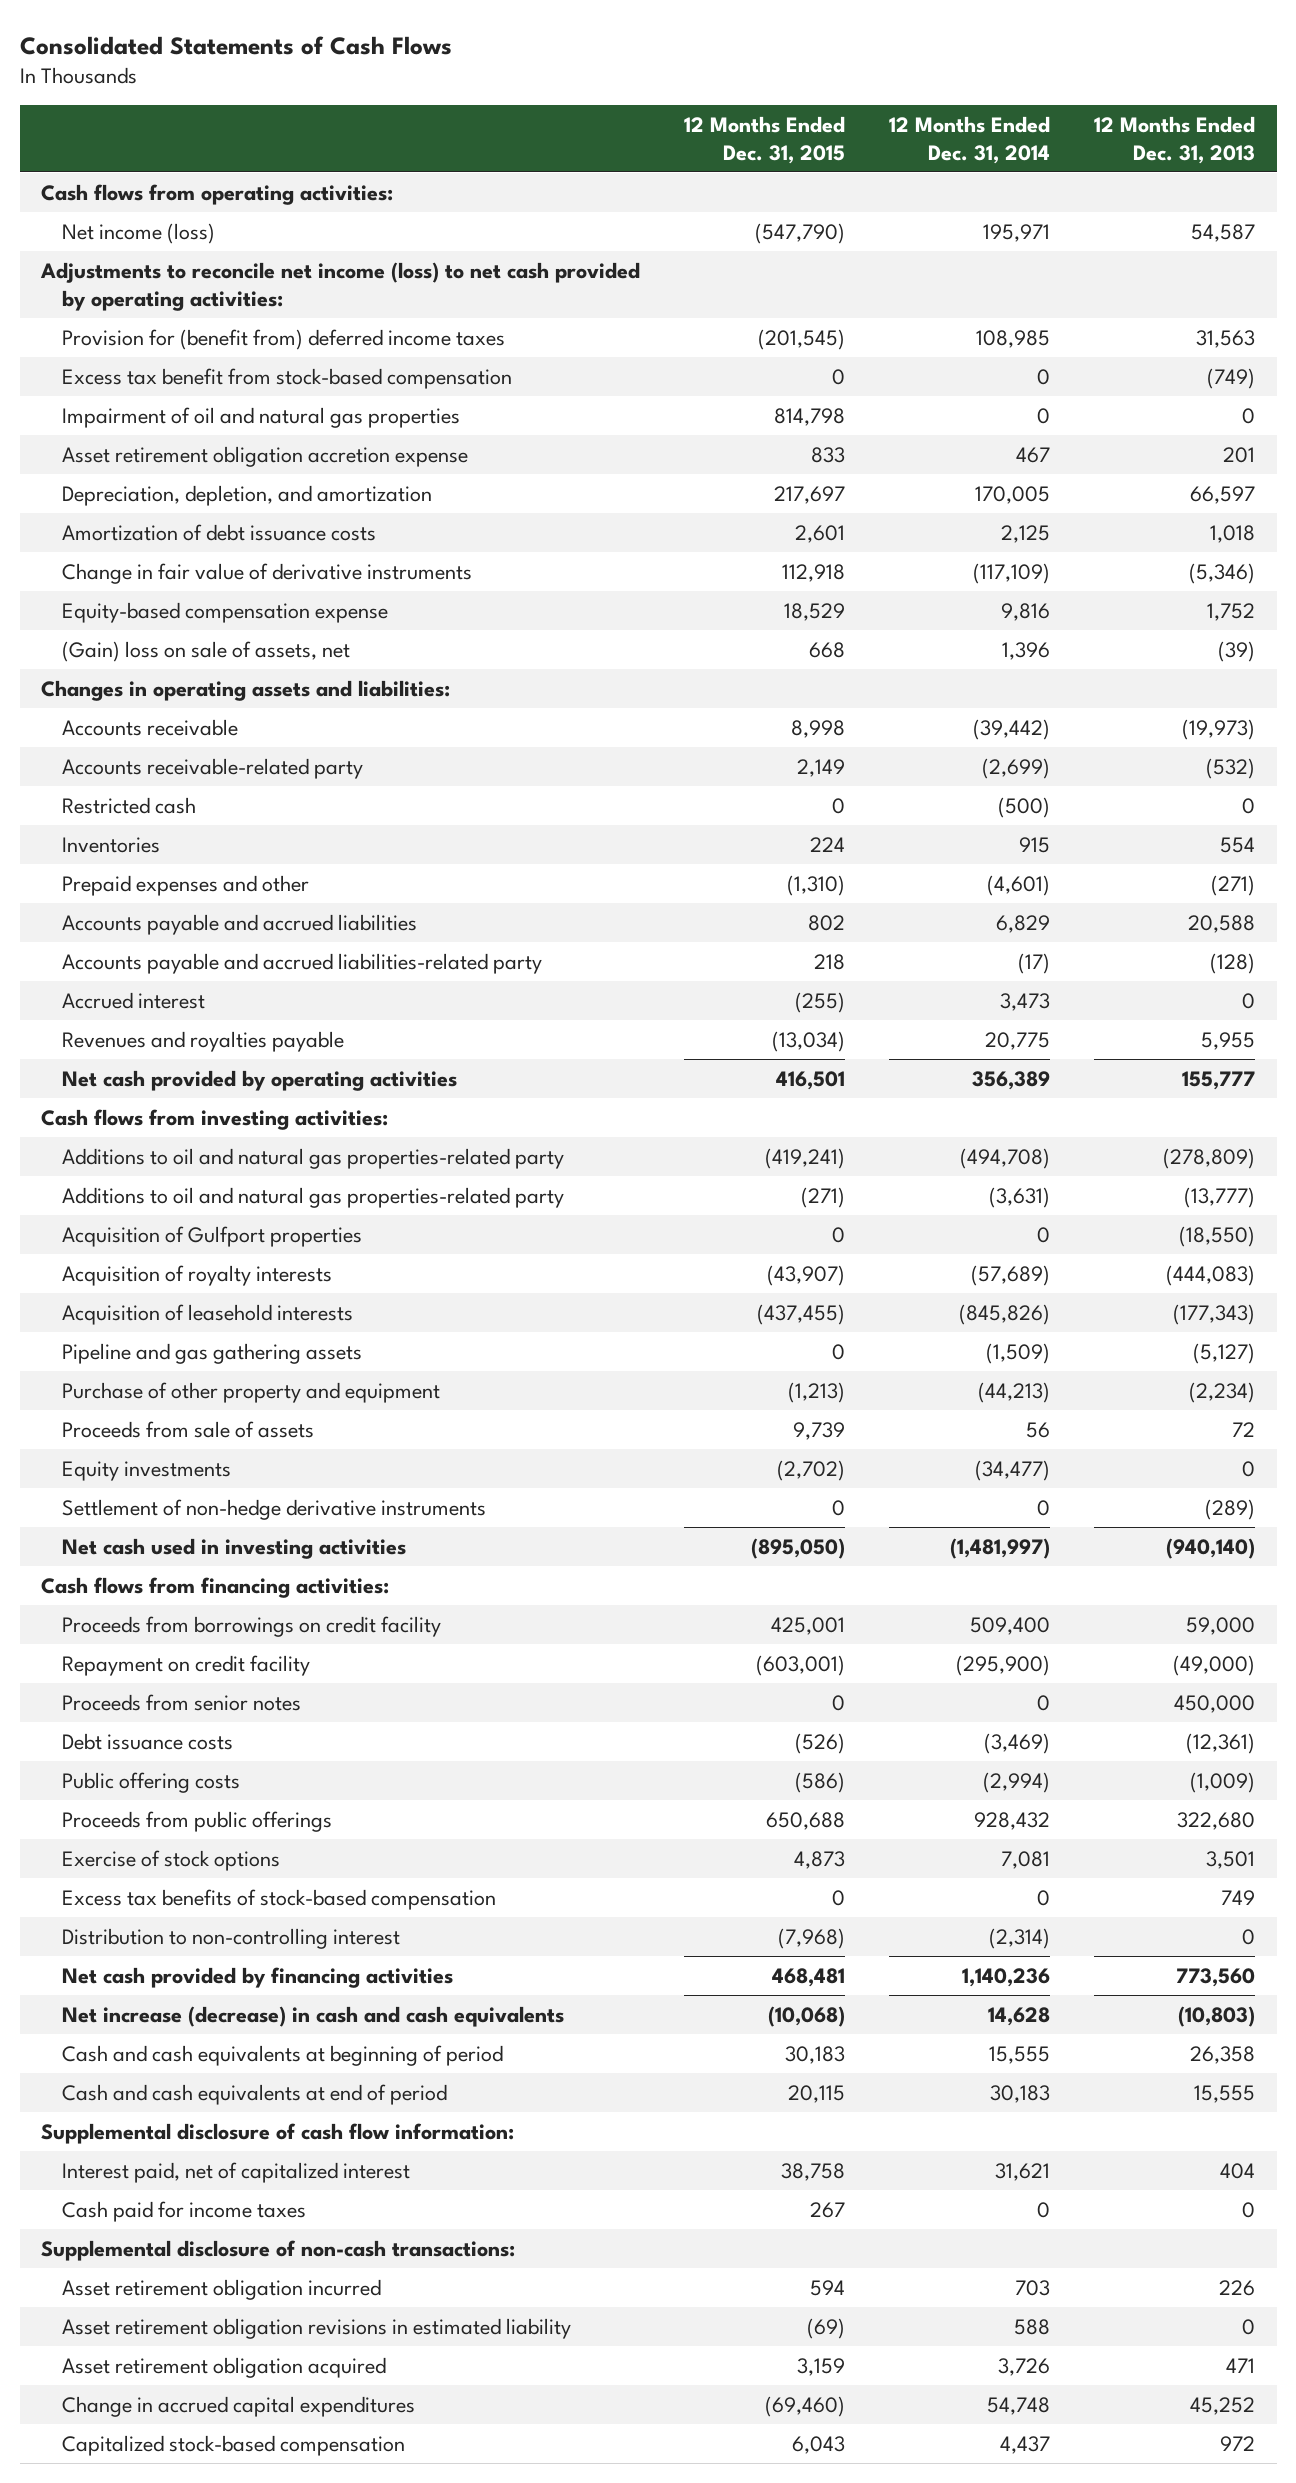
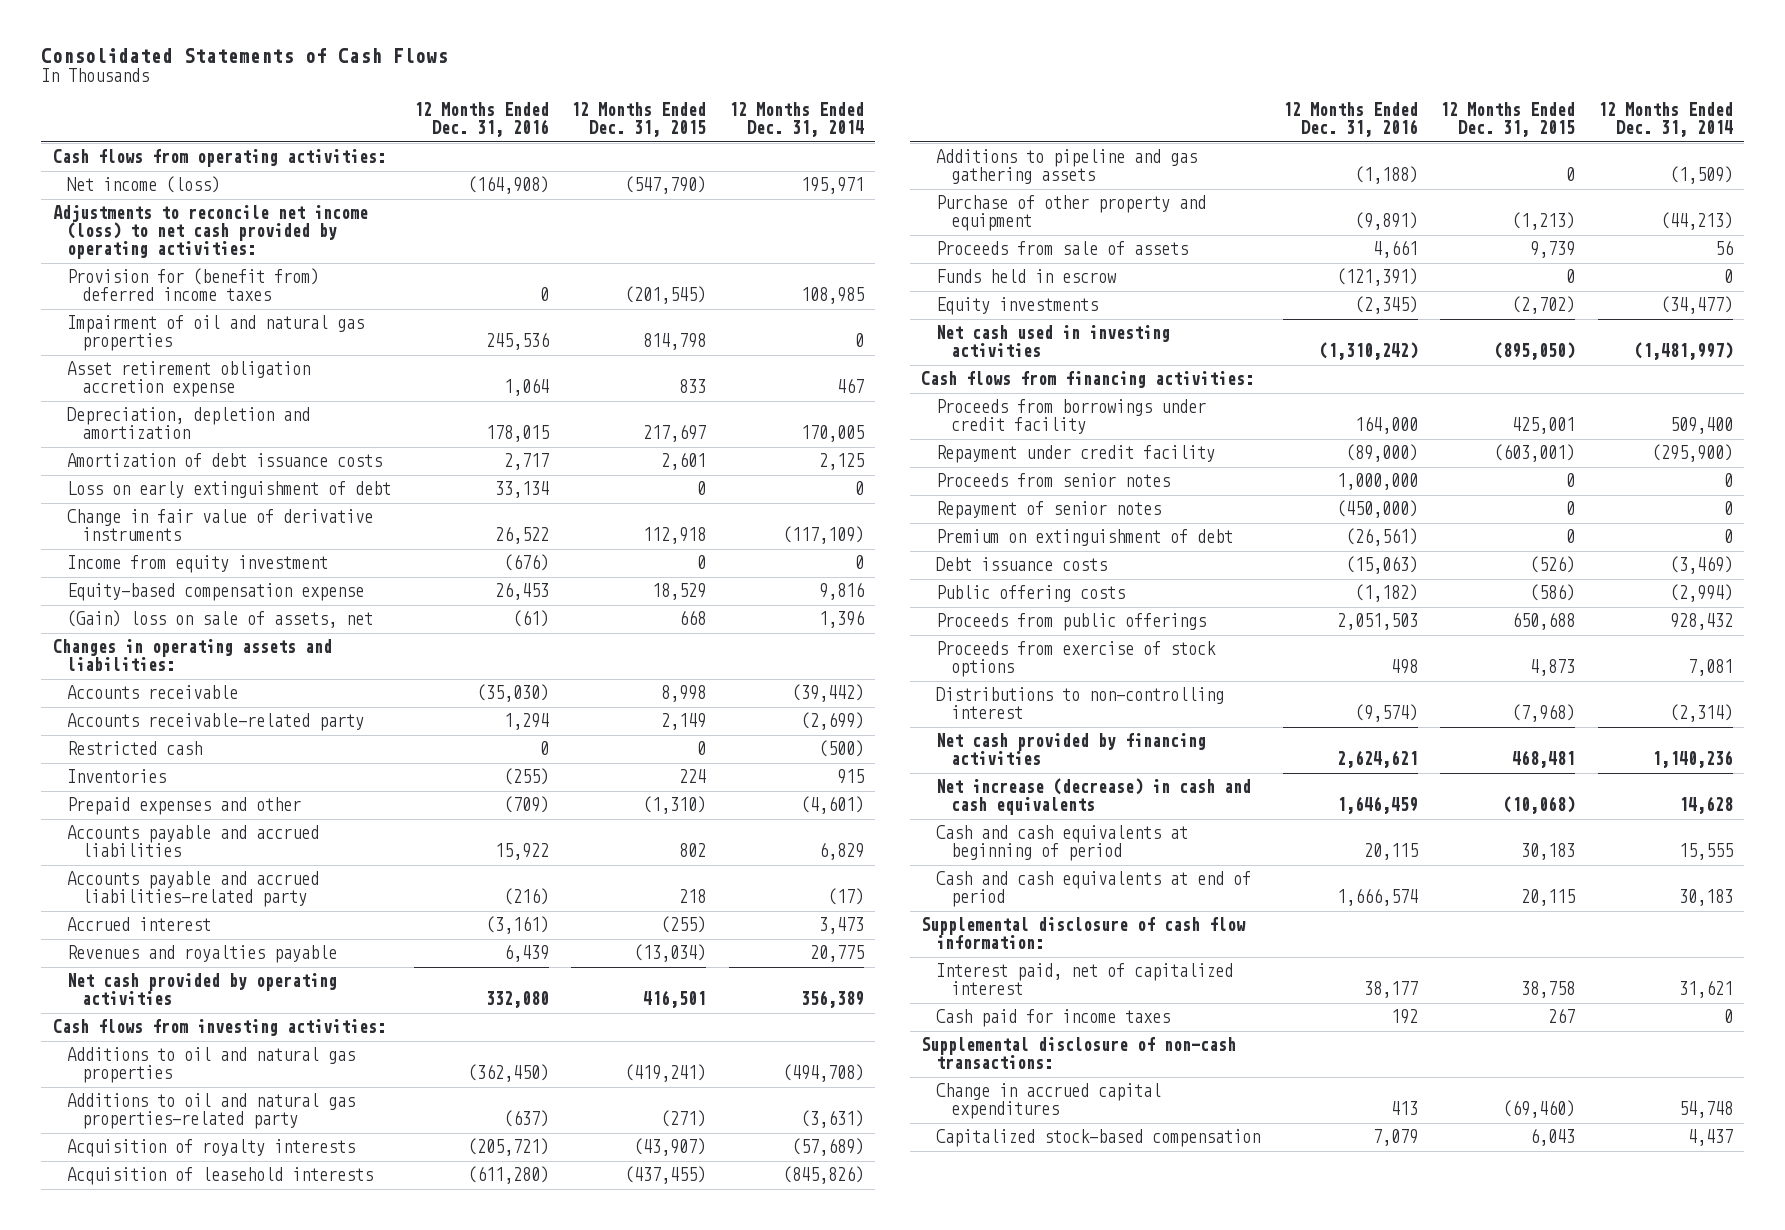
- | 12 Months Ended Dec. 31, 2015 | 12 Months Ended Dec. 31, 2014 | 12 Months Ended Dec. 31, 2013
+ | 12 Months Ended Dec. 31, 2016 | 12 Months Ended Dec. 31, 2015 | 12 Months Ended Dec. 31, 2014
- Excess tax benefit from stock-based compensation | 0 | 0 | (749)
- Depreciation, depletion, and amortization | 217,697 | 170,005 | 66,597
+ Depreciation, depletion and amortization | 178,015 | 217,697 | 170,005
+ Loss on early extinguishment of debt | 33,134 | 0 | 0
+ Income from equity investment | (676) | 0 | 0
- Additions to oil and natural gas properties-related party | (419,241) | (494,708) | (278,809)
+ Additions to oil and natural gas properties | (362,450) | (419,241) | (494,708)
- Acquisition of Gulfport properties | 0 | 0 | (18,550)
- Pipeline and gas gathering assets | 0 | (1,509) | (5,127)
+ Additions to pipeline and gas gathering assets | (1,188) | 0 | (1,509)
+ Funds held in escrow | (121,391) | 0 | 0
- Settlement of non-hedge derivative instruments | 0 | 0 | (289)
- Proceeds from borrowings on credit facility | 425,001 | 509,400 | 59,000
- Repayment on credit facility | (603,001) | (295,900) | (49,000)
+ Proceeds from borrowings under credit facility | 164,000 | 425,001 | 509,400
+ Repayment under credit facility | (89,000) | (603,001) | (295,900)
+ Repayment of senior notes | (450,000) | 0 | 0
+ Premium on extinguishment of debt | (26,561) | 0 | 0
- Exercise of stock options | 4,873 | 7,081 | 3,501
- Excess tax benefits of stock-based compensation | 0 | 0 | 749
- Distribution to non-controlling interest | (7,968) | (2,314) | 0
+ Proceeds from exercise of stock options | 498 | 4,873 | 7,081
+ Distributions to non-controlling interest | (9,574) | (7,968) | (2,314)
- Asset retirement obligation incurred | 594 | 703 | 226
- Asset retirement obligation revisions in estimated liability | (69) | 588 | 0
- Asset retirement obligation acquired | 3,159 | 3,726 | 471

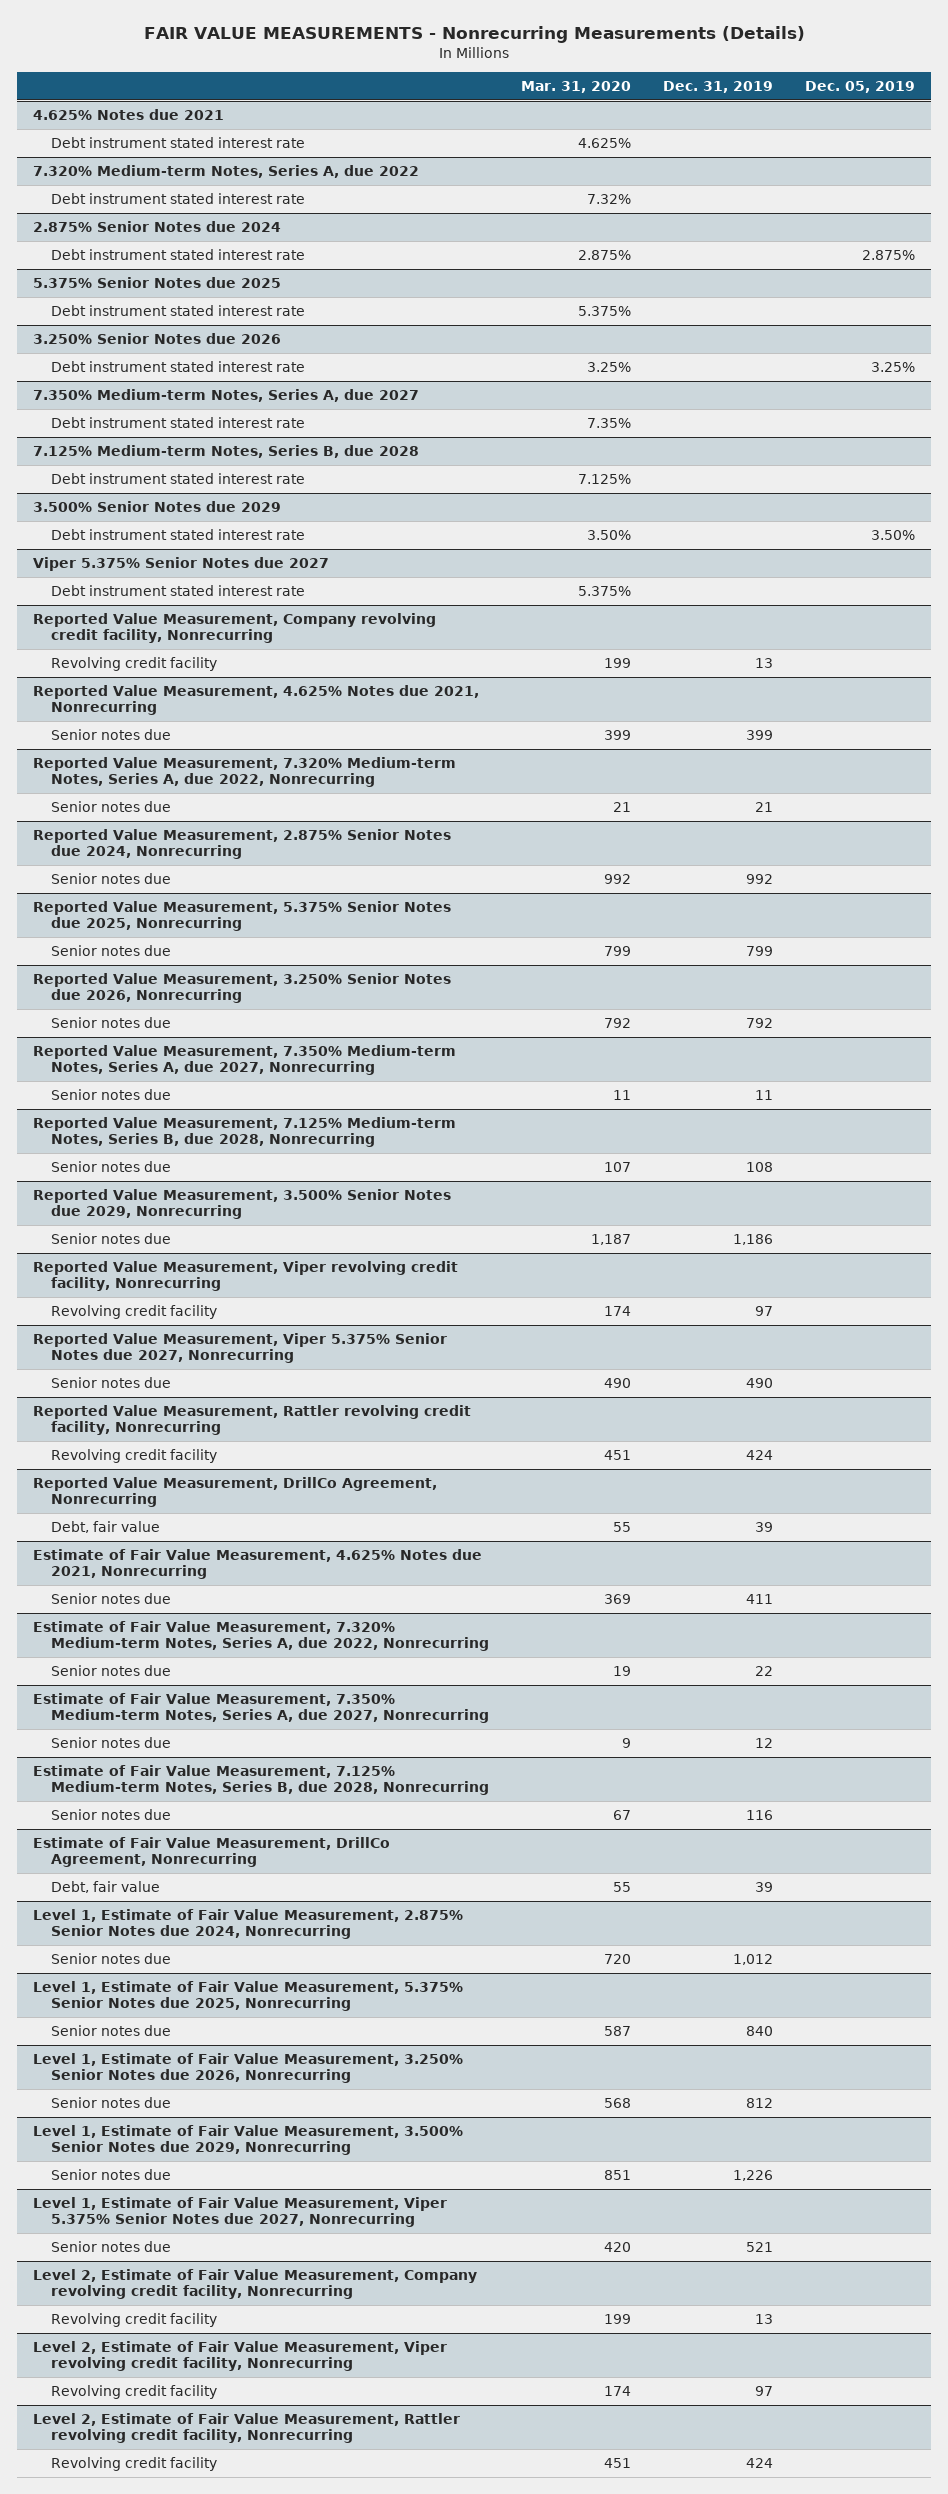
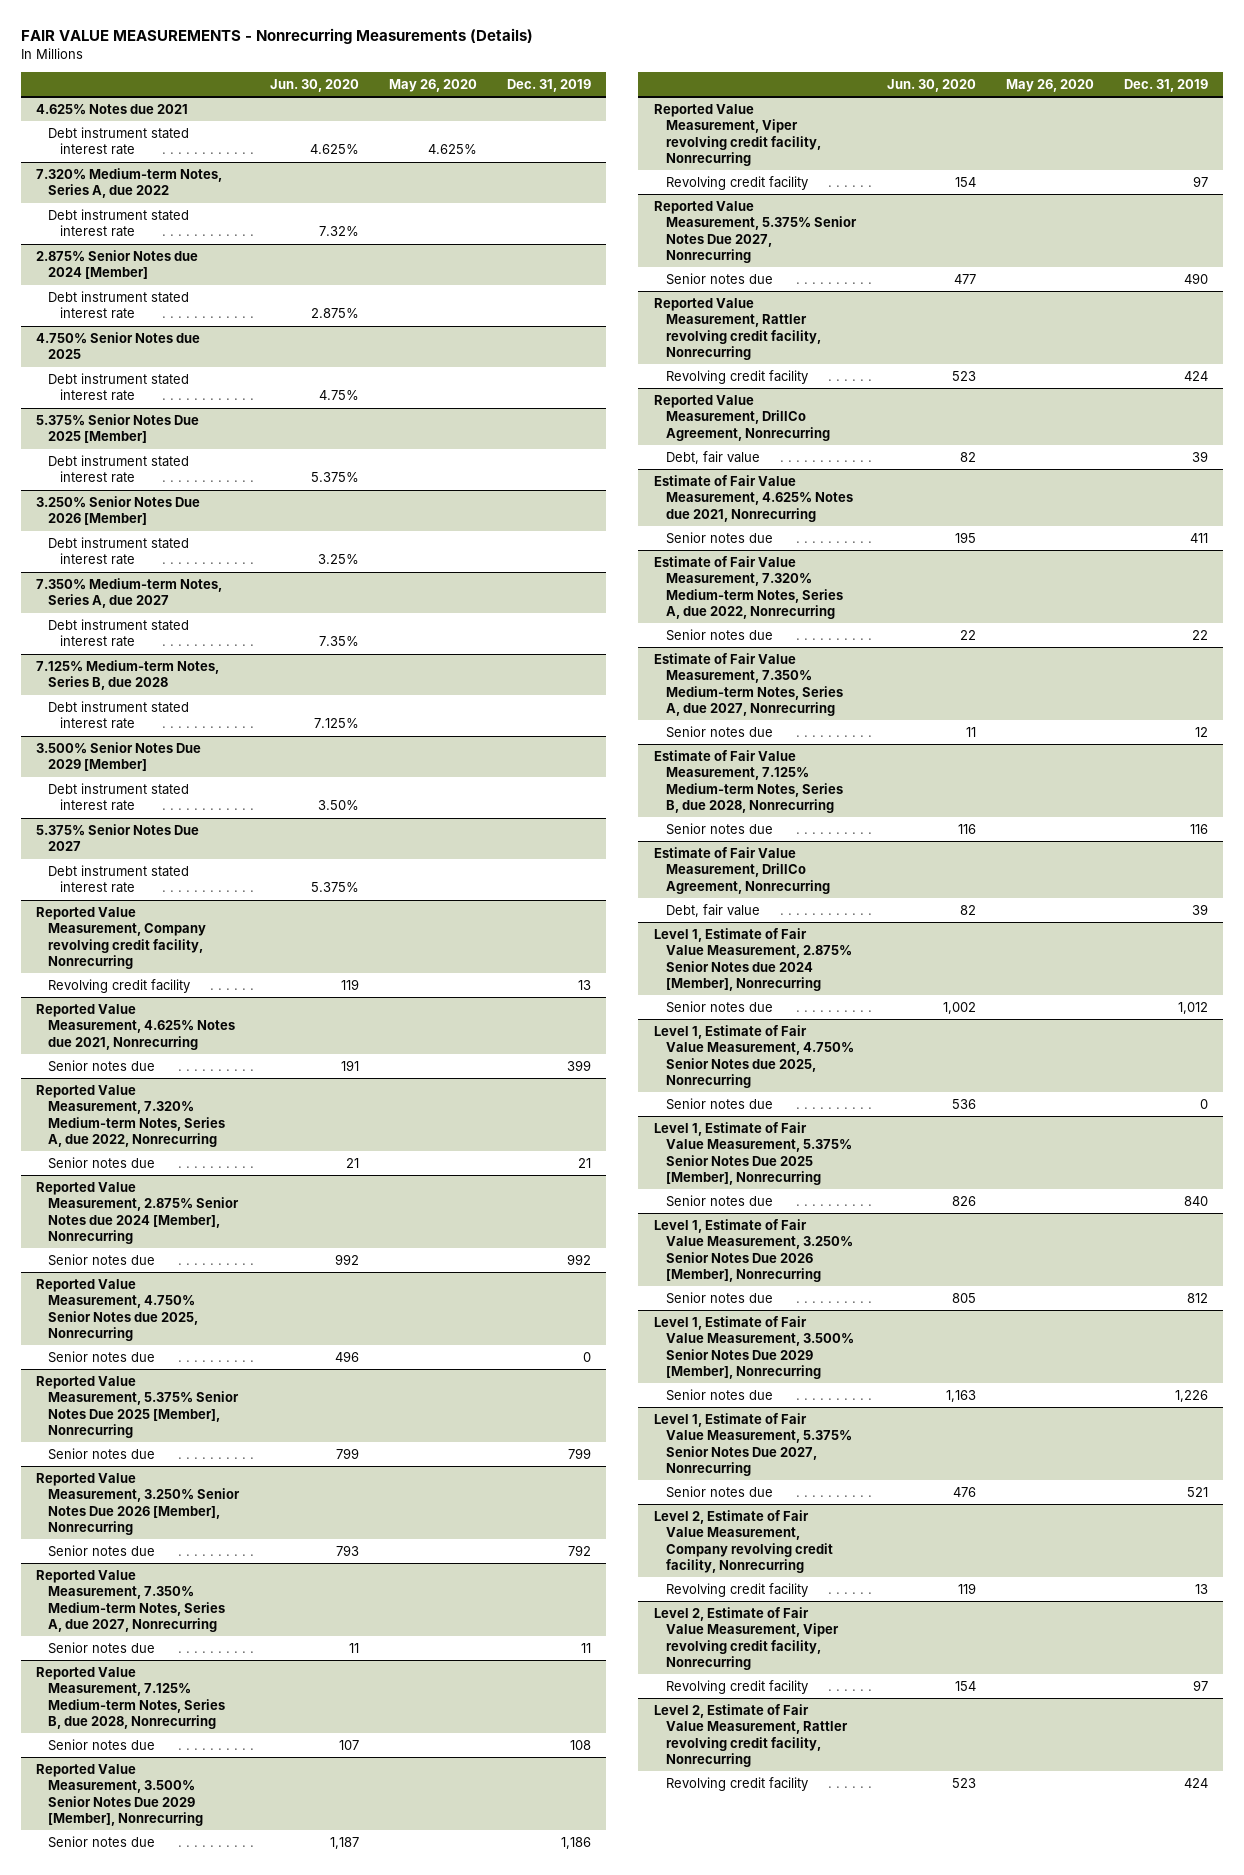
- | Mar. 31, 2020 | Dec. 31, 2019 | Dec. 05, 2019
+ | Jun. 30, 2020 | May 26, 2020 | Dec. 31, 2019
- 2.875% Senior Notes due 2024
+ 2.875% Senior Notes due 2024 [Member]
- 5.375% Senior Notes due 2025
+ 4.750% Senior Notes due 2025
- 3.250% Senior Notes due 2026
+ 5.375% Senior Notes Due 2025 [Member]
+ 3.250% Senior Notes Due 2026 [Member]
+ Debt instrument stated interest rate | 3.25% | |
- 3.500% Senior Notes due 2029
+ 3.500% Senior Notes Due 2029 [Member]
- Viper 5.375% Senior Notes due 2027
+ 5.375% Senior Notes Due 2027
- Reported Value Measurement, 2.875% Senior Notes due 2024, Nonrecurring
+ Reported Value Measurement, 2.875% Senior Notes due 2024 [Member], Nonrecurring
- Reported Value Measurement, 5.375% Senior Notes due 2025, Nonrecurring
+ Reported Value Measurement, 4.750% Senior Notes due 2025, Nonrecurring
+ Senior notes due | 496 | | 0
+ Reported Value Measurement, 5.375% Senior Notes Due 2025 [Member], Nonrecurring
- Reported Value Measurement, 3.250% Senior Notes due 2026, Nonrecurring
+ Reported Value Measurement, 3.250% Senior Notes Due 2026 [Member], Nonrecurring
- Reported Value Measurement, 3.500% Senior Notes due 2029, Nonrecurring
+ Reported Value Measurement, 3.500% Senior Notes Due 2029 [Member], Nonrecurring
- Reported Value Measurement, Viper 5.375% Senior Notes due 2027, Nonrecurring
+ Reported Value Measurement, 5.375% Senior Notes Due 2027, Nonrecurring
- Level 1, Estimate of Fair Value Measurement, 2.875% Senior Notes due 2024, Nonrecurring
+ Level 1, Estimate of Fair Value Measurement, 2.875% Senior Notes due 2024 [Member], Nonrecurring
- Level 1, Estimate of Fair Value Measurement, 5.375% Senior Notes due 2025, Nonrecurring
+ Level 1, Estimate of Fair Value Measurement, 4.750% Senior Notes due 2025, Nonrecurring
+ Senior notes due | 536 | | 0
+ Level 1, Estimate of Fair Value Measurement, 5.375% Senior Notes Due 2025 [Member], Nonrecurring
- Level 1, Estimate of Fair Value Measurement, 3.250% Senior Notes due 2026, Nonrecurring
+ Level 1, Estimate of Fair Value Measurement, 3.250% Senior Notes Due 2026 [Member], Nonrecurring
- Level 1, Estimate of Fair Value Measurement, 3.500% Senior Notes due 2029, Nonrecurring
+ Level 1, Estimate of Fair Value Measurement, 3.500% Senior Notes Due 2029 [Member], Nonrecurring
- Level 1, Estimate of Fair Value Measurement, Viper 5.375% Senior Notes due 2027, Nonrecurring
+ Level 1, Estimate of Fair Value Measurement, 5.375% Senior Notes Due 2027, Nonrecurring

